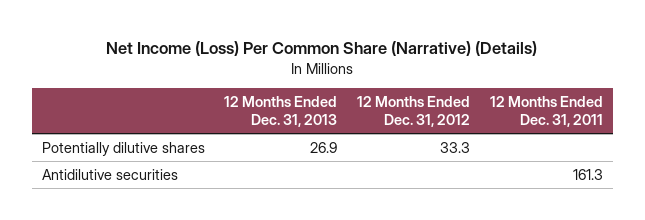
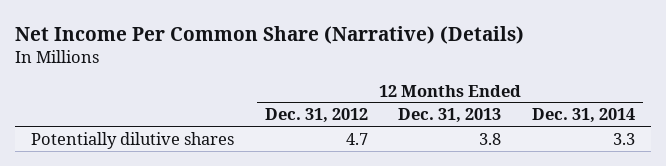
- Net Income (Loss) Per Common Share (Narrative) (Details)
+ Net Income Per Common Share (Narrative) (Details)
- | 12 Months Ended Dec. 31, 2013 | 12 Months Ended Dec. 31, 2012 | 12 Months Ended Dec. 31, 2011
+ | 12 Months Ended Dec. 31, 2012 | 12 Months Ended Dec. 31, 2013 | 12 Months Ended Dec. 31, 2014
- Potentially dilutive shares | 26.9 | 33.3 |
- Antidilutive securities | | | 161.3
+ Potentially dilutive shares | 4.7 | 3.8 | 3.3

